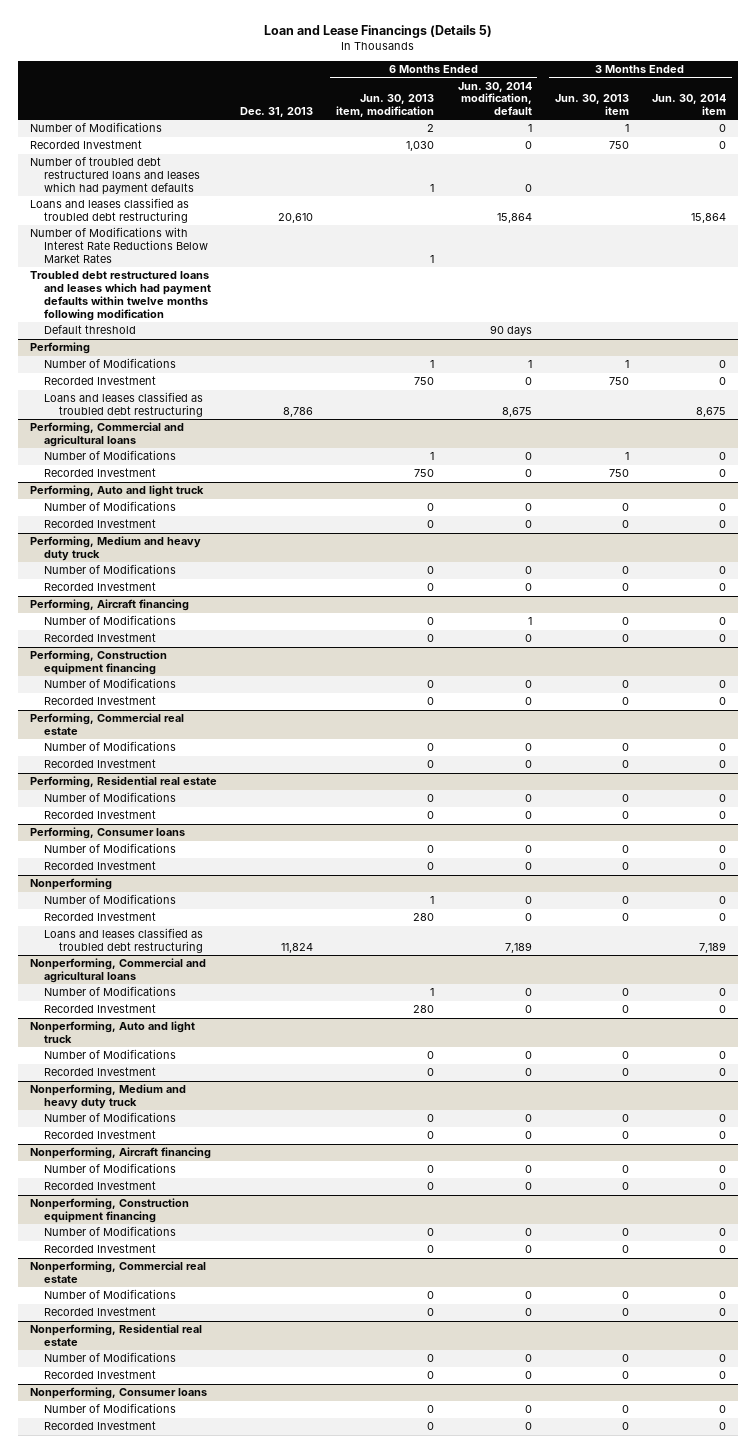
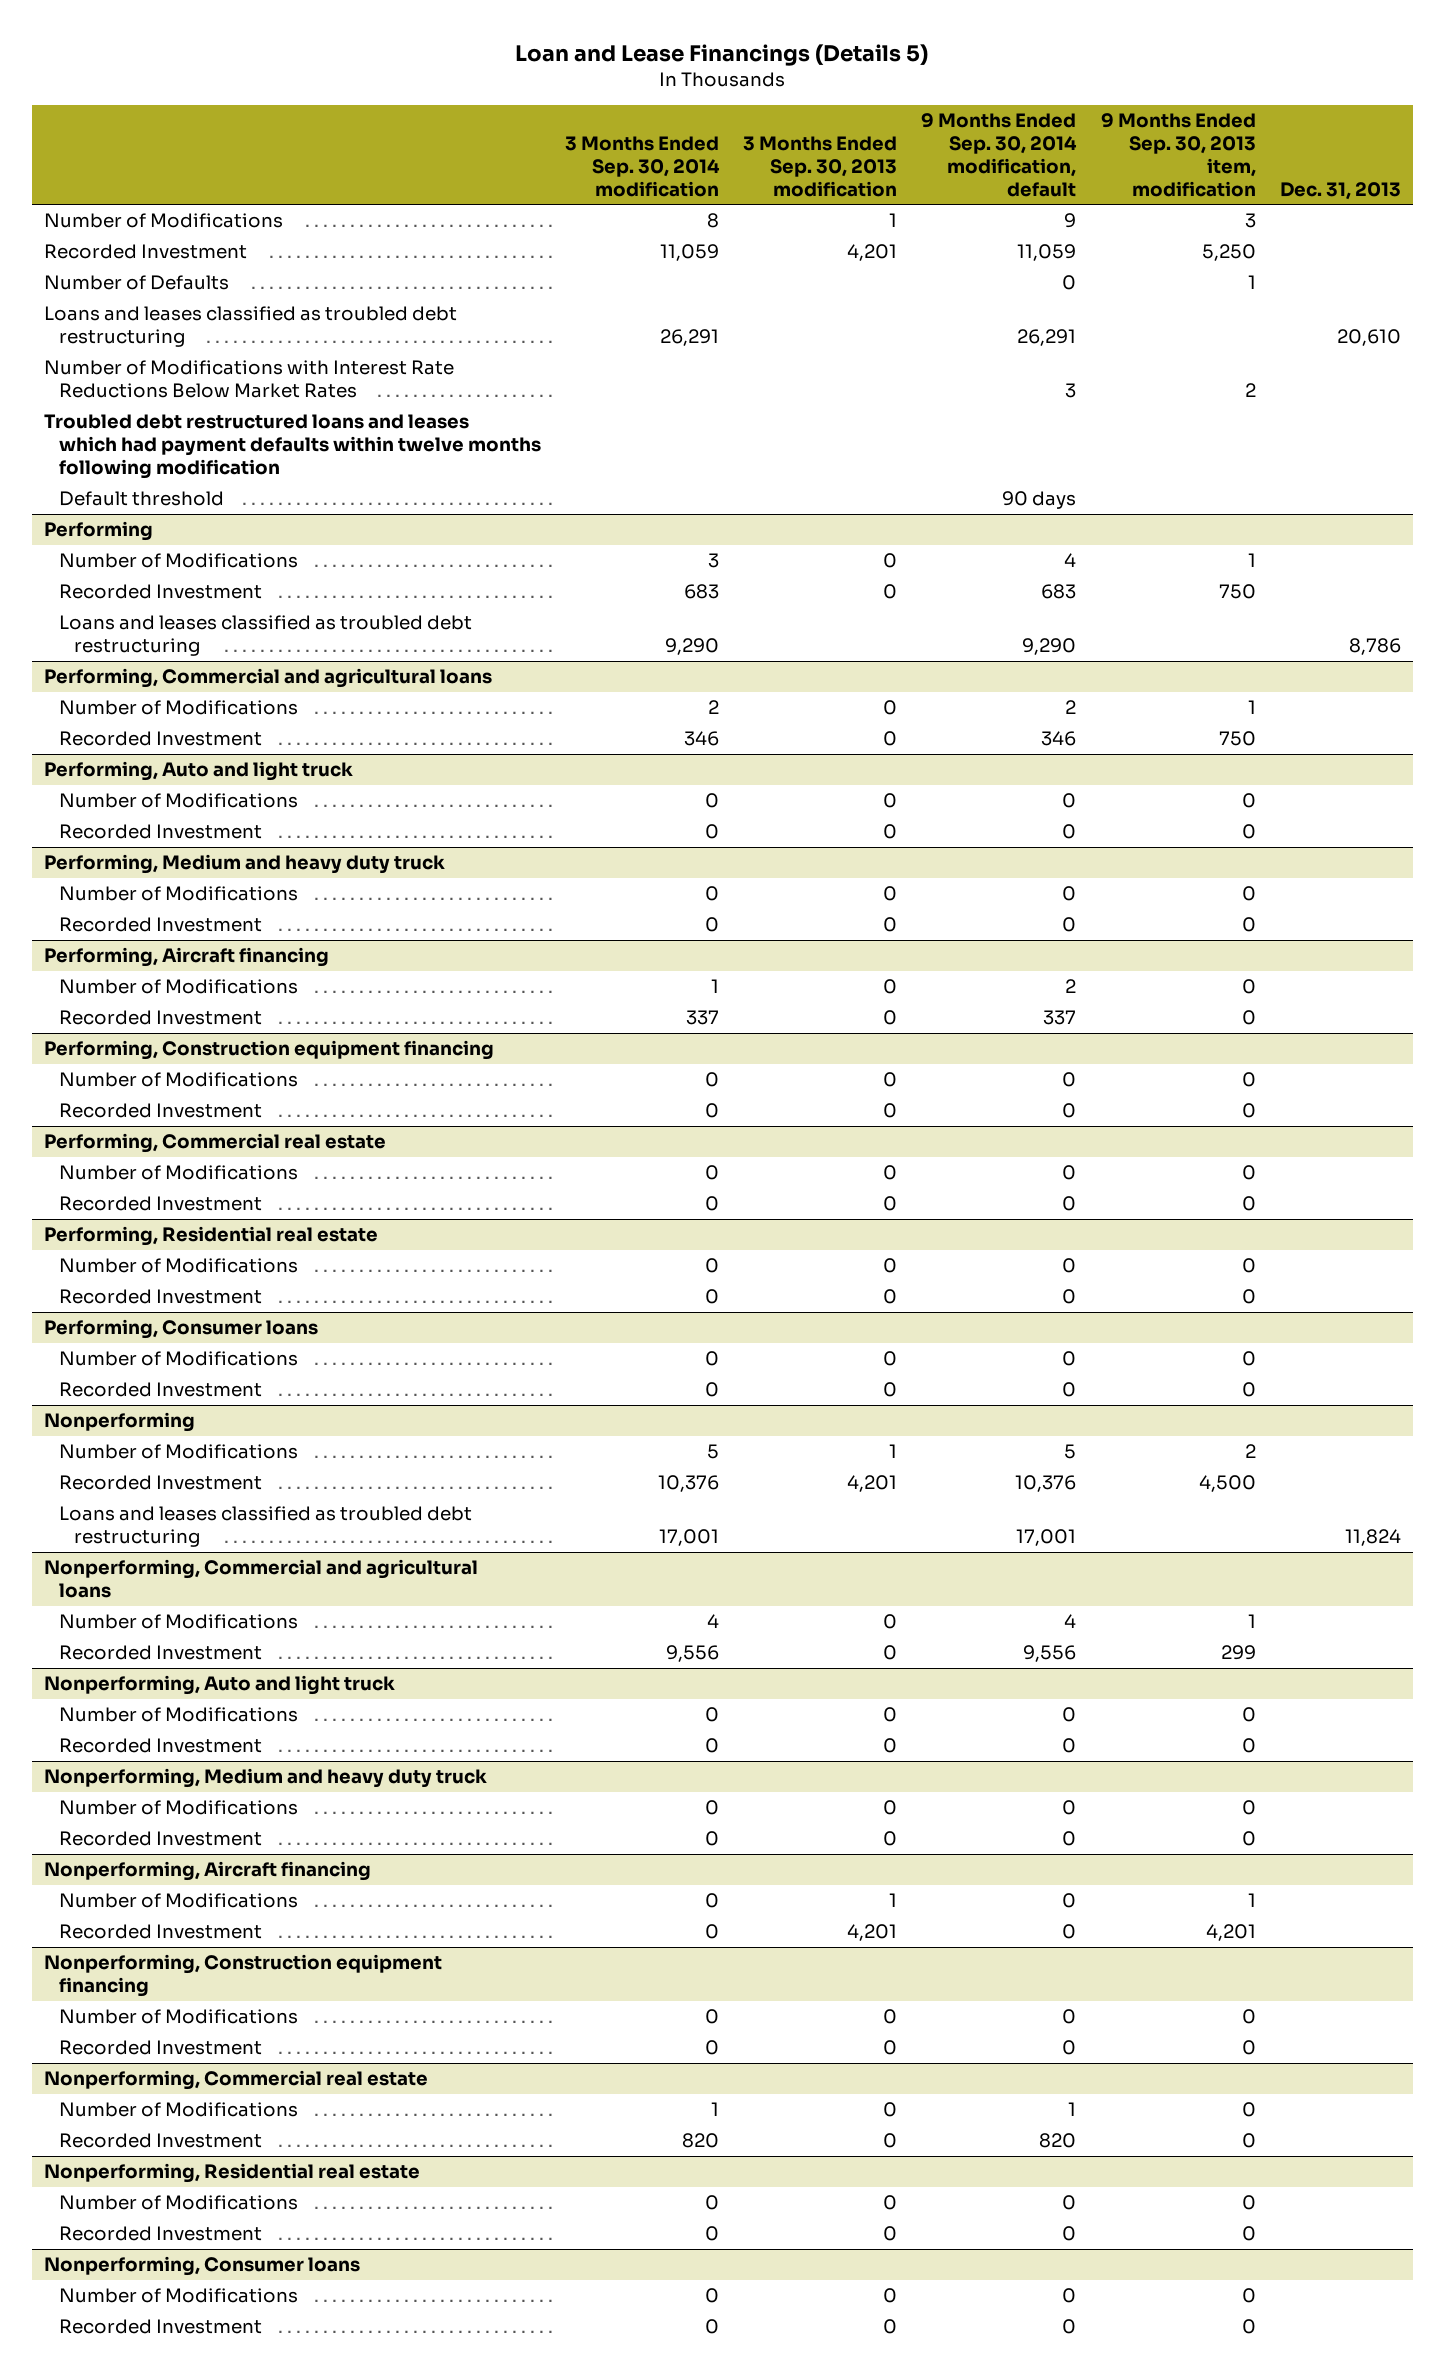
- | Dec. 31, 2013 | 6 Months Ended Jun. 30, 2013 item, modification | 6 Months Ended Jun. 30, 2014 modification, default | 3 Months Ended Jun. 30, 2013 item | 3 Months Ended Jun. 30, 2014 item
+ | 3 Months Ended Sep. 30, 2014 modification | 3 Months Ended Sep. 30, 2013 modification | 9 Months Ended Sep. 30, 2014 modification, default | 9 Months Ended Sep. 30, 2013 item, modification | Dec. 31, 2013
- Number of troubled debt restructured loans and leases which had payment defaults | | 1 | 0 | |
+ Number of Defaults | | | 0 | 1 |

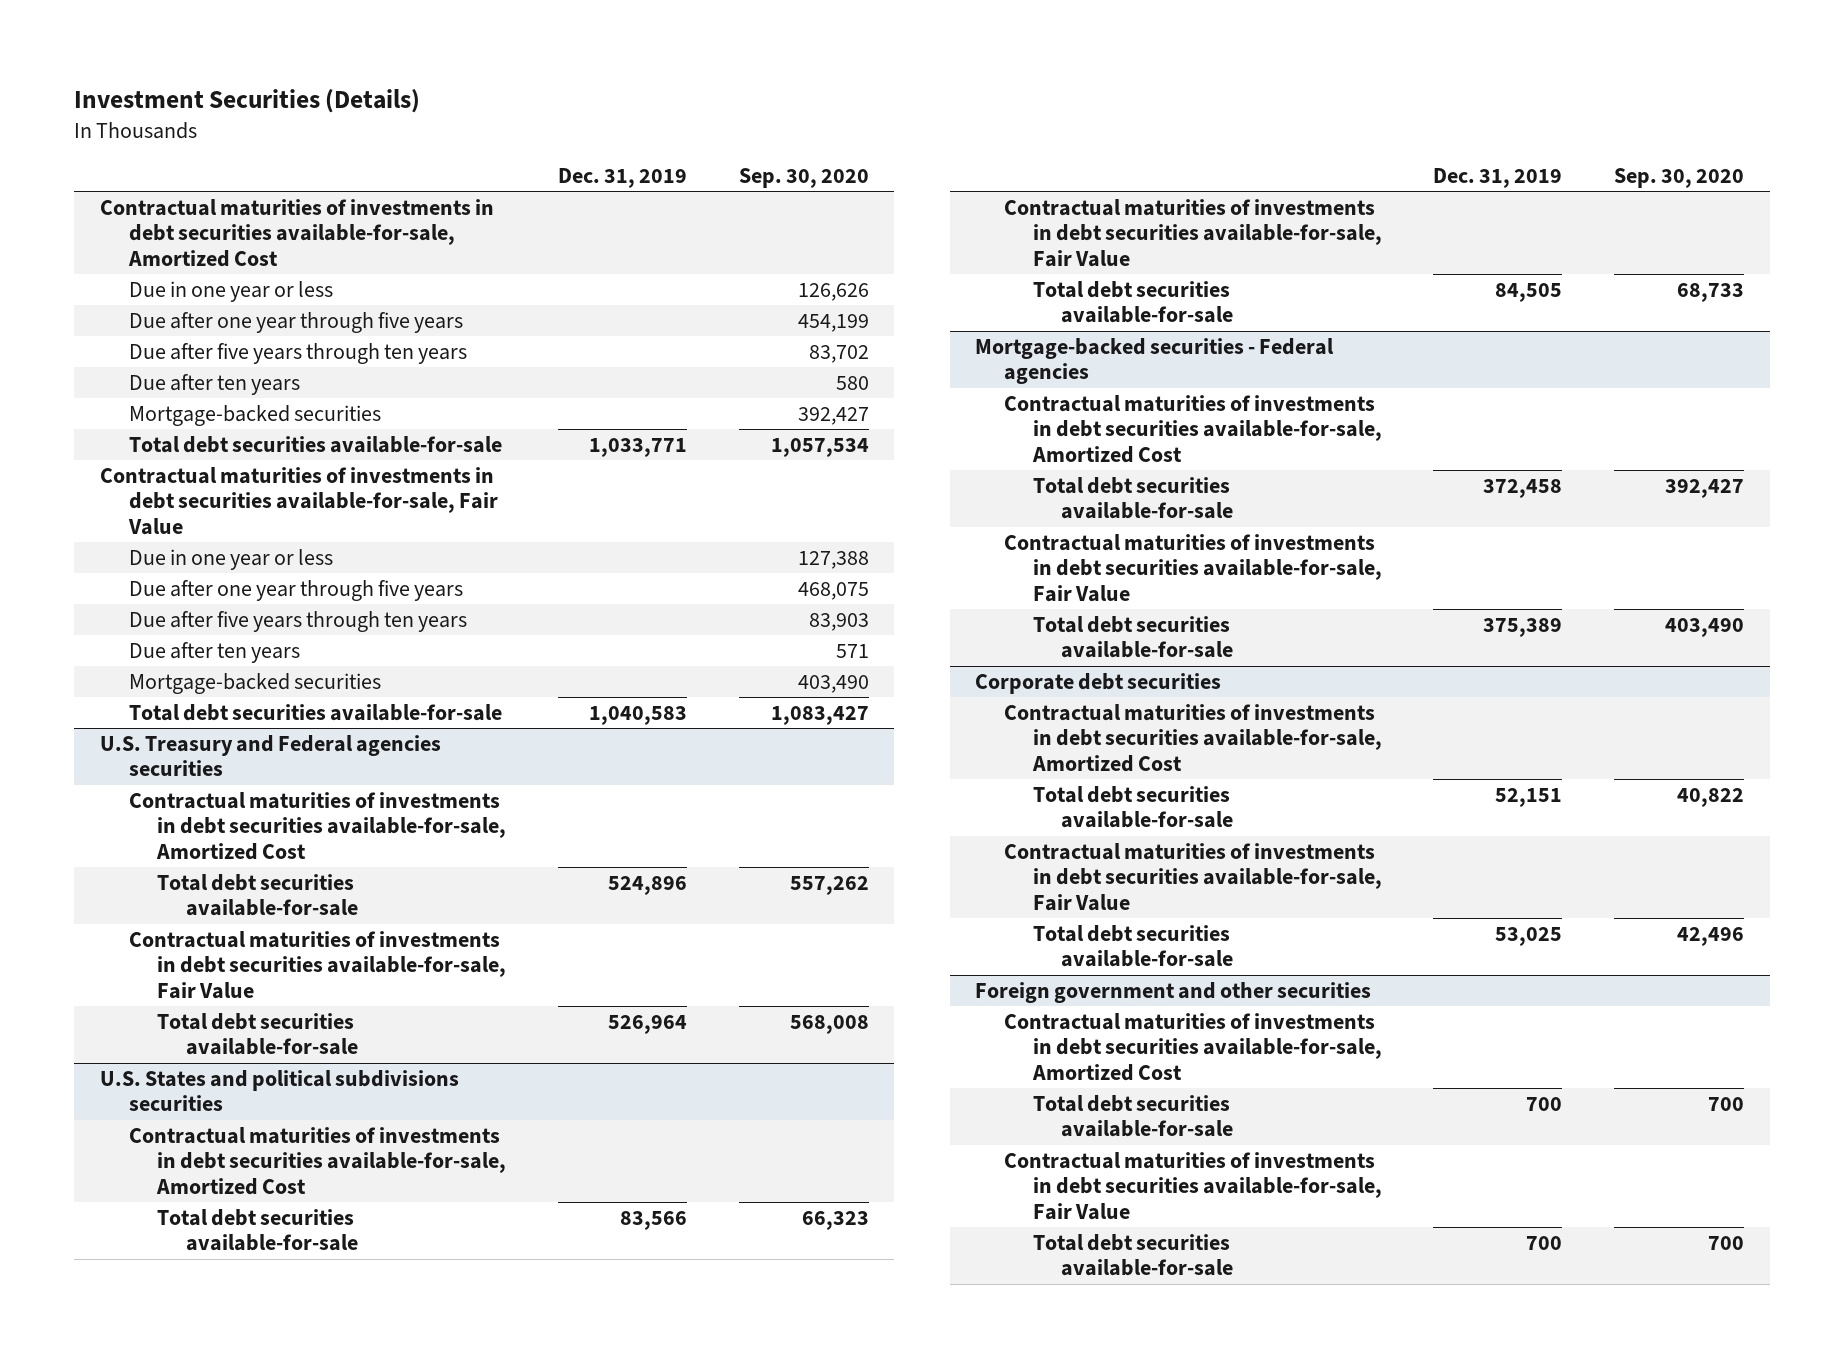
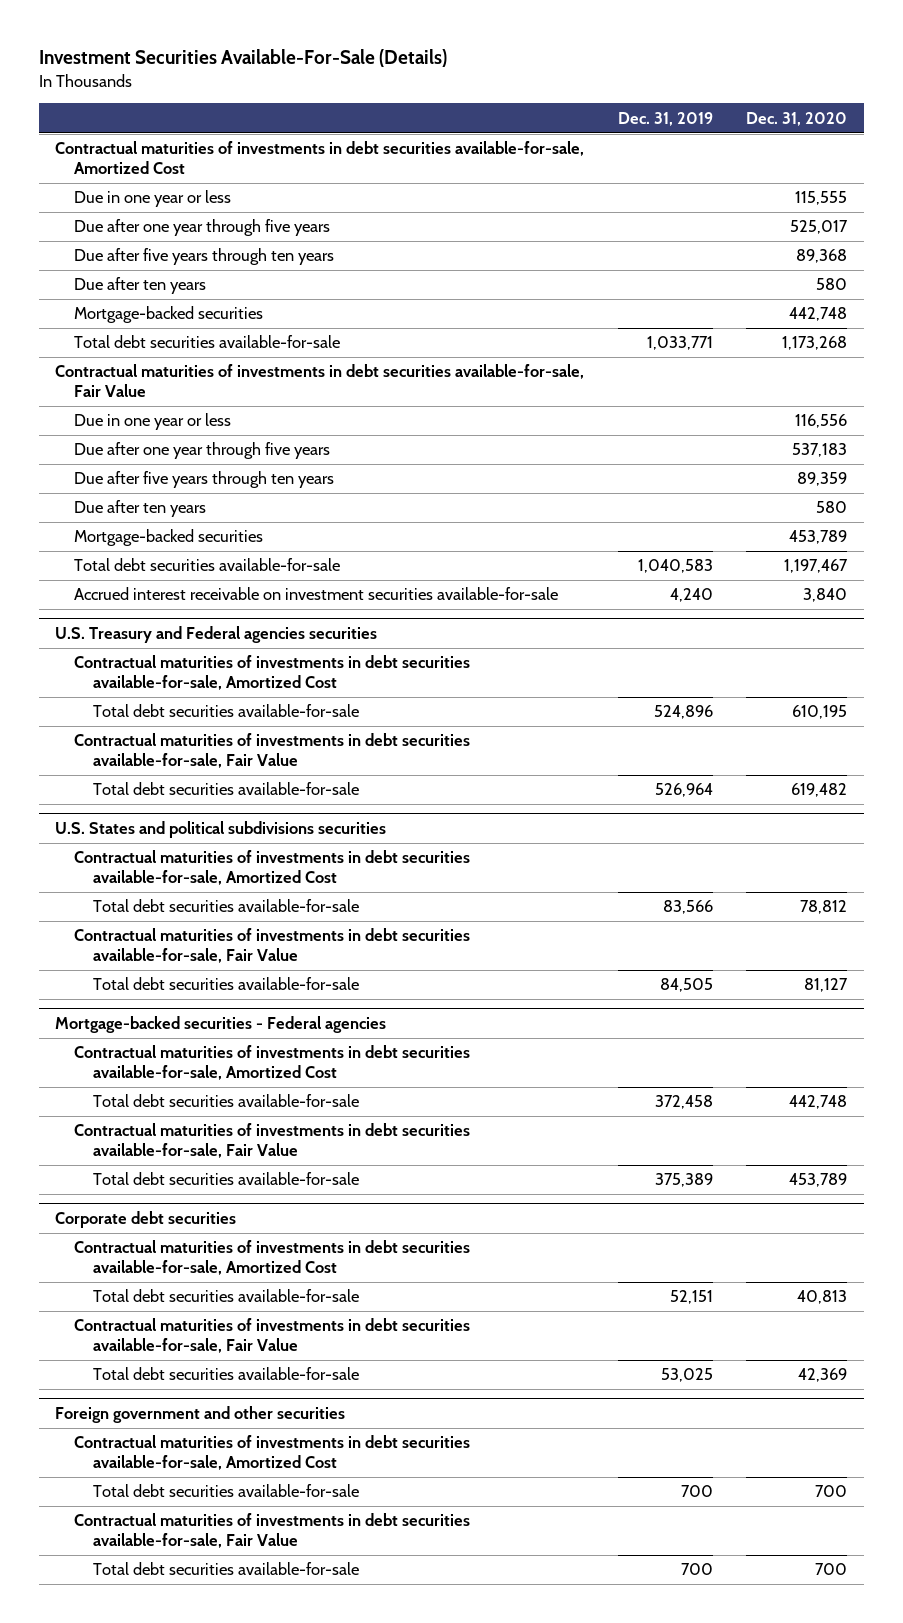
- Investment Securities (Details)
+ Investment Securities Available-For-Sale (Details)
- | Dec. 31, 2019 | Sep. 30, 2020
+ | Dec. 31, 2019 | Dec. 31, 2020
+ Accrued interest receivable on investment securities available-for-sale | 4,240 | 3,840

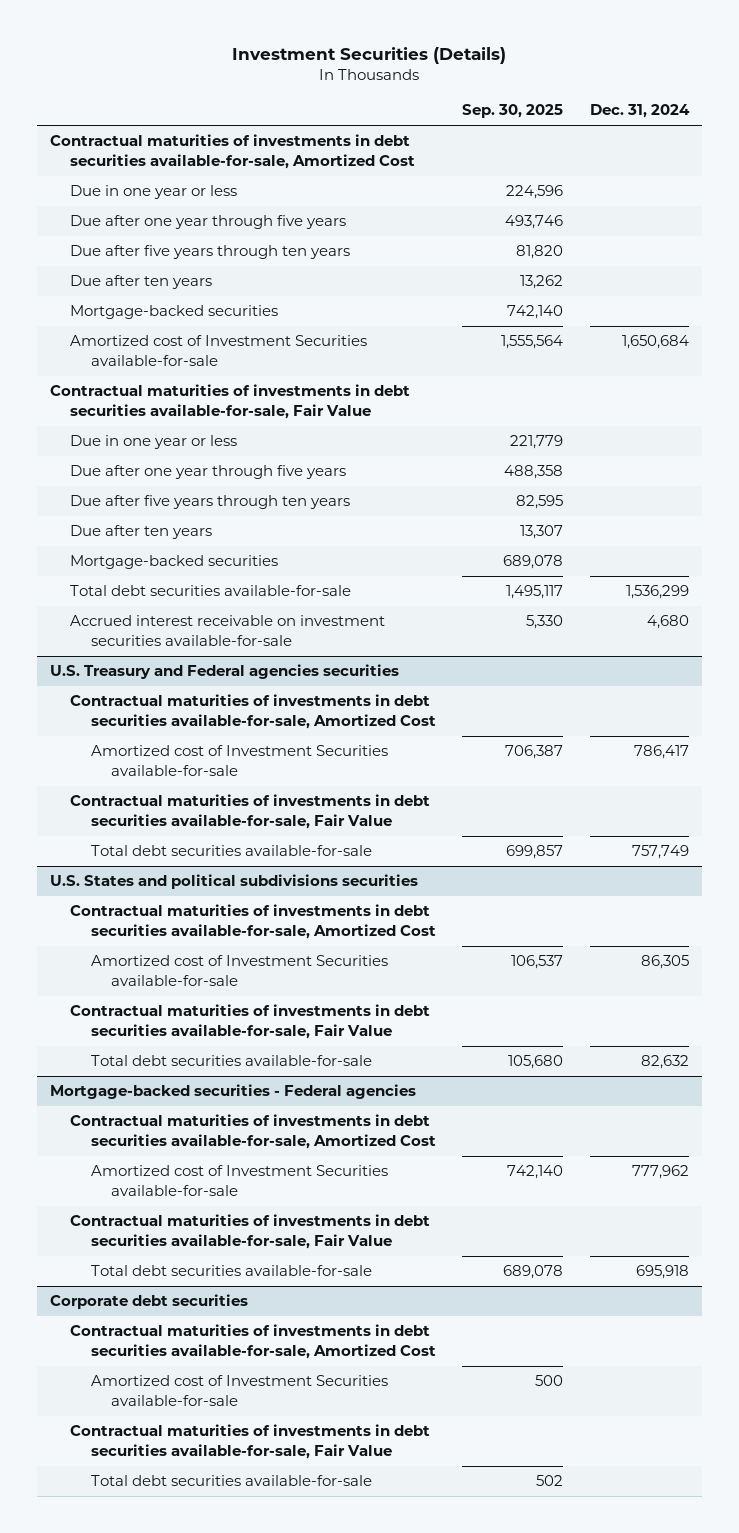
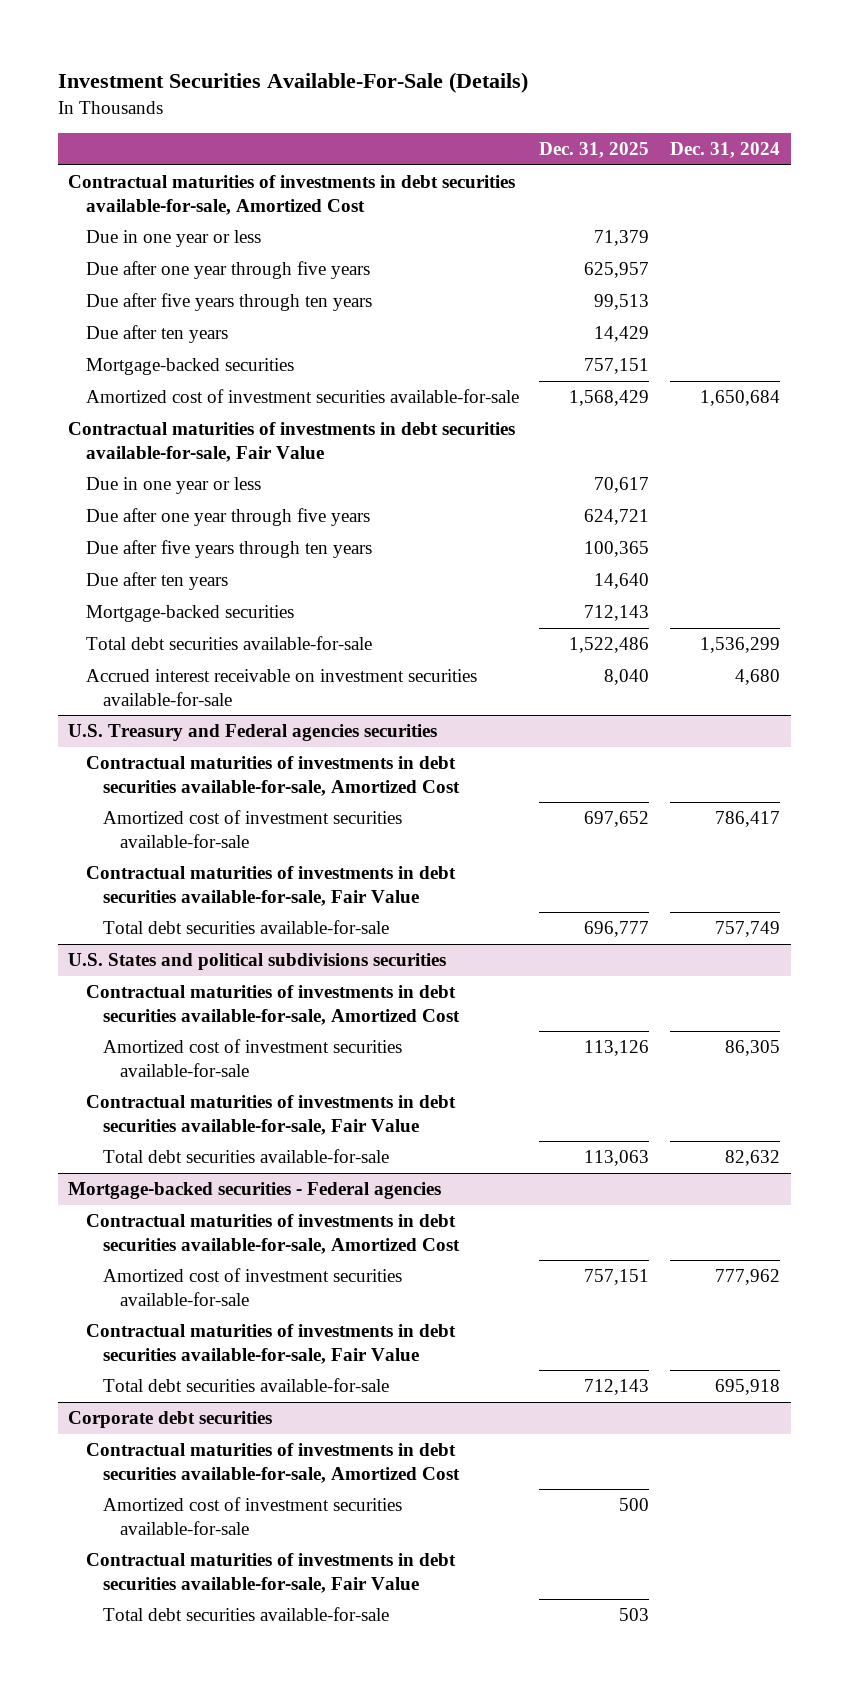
- Investment Securities (Details)
+ Investment Securities Available-For-Sale (Details)
- | Sep. 30, 2025 | Dec. 31, 2024
+ | Dec. 31, 2025 | Dec. 31, 2024
- Amortized cost of Investment Securities available-for-sale | 1,555,564 | 1,650,684
+ Amortized cost of investment securities available-for-sale | 1,568,429 | 1,650,684
@ U.S. Treasury and Federal agencies securities
- Amortized cost of Investment Securities available-for-sale | 706,387 | 786,417
+ Amortized cost of investment securities available-for-sale | 697,652 | 786,417
@ U.S. States and political subdivisions securities
- Amortized cost of Investment Securities available-for-sale | 106,537 | 86,305
+ Amortized cost of investment securities available-for-sale | 113,126 | 86,305
@ Mortgage-backed securities - Federal agencies
- Amortized cost of Investment Securities available-for-sale | 742,140 | 777,962
+ Amortized cost of investment securities available-for-sale | 757,151 | 777,962
@ Corporate debt securities
- Amortized cost of Investment Securities available-for-sale | 500 |
+ Amortized cost of investment securities available-for-sale | 500 |

